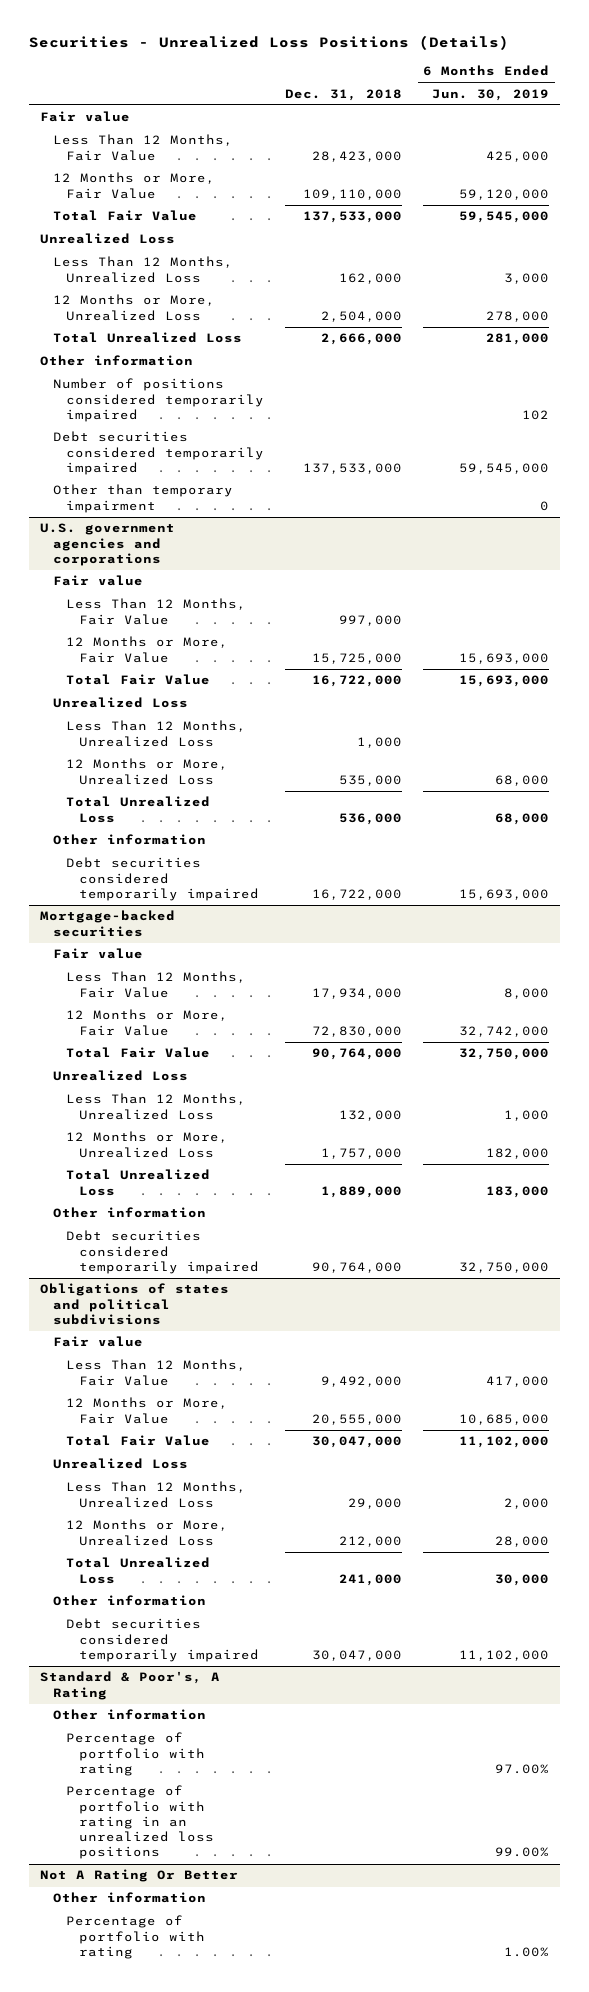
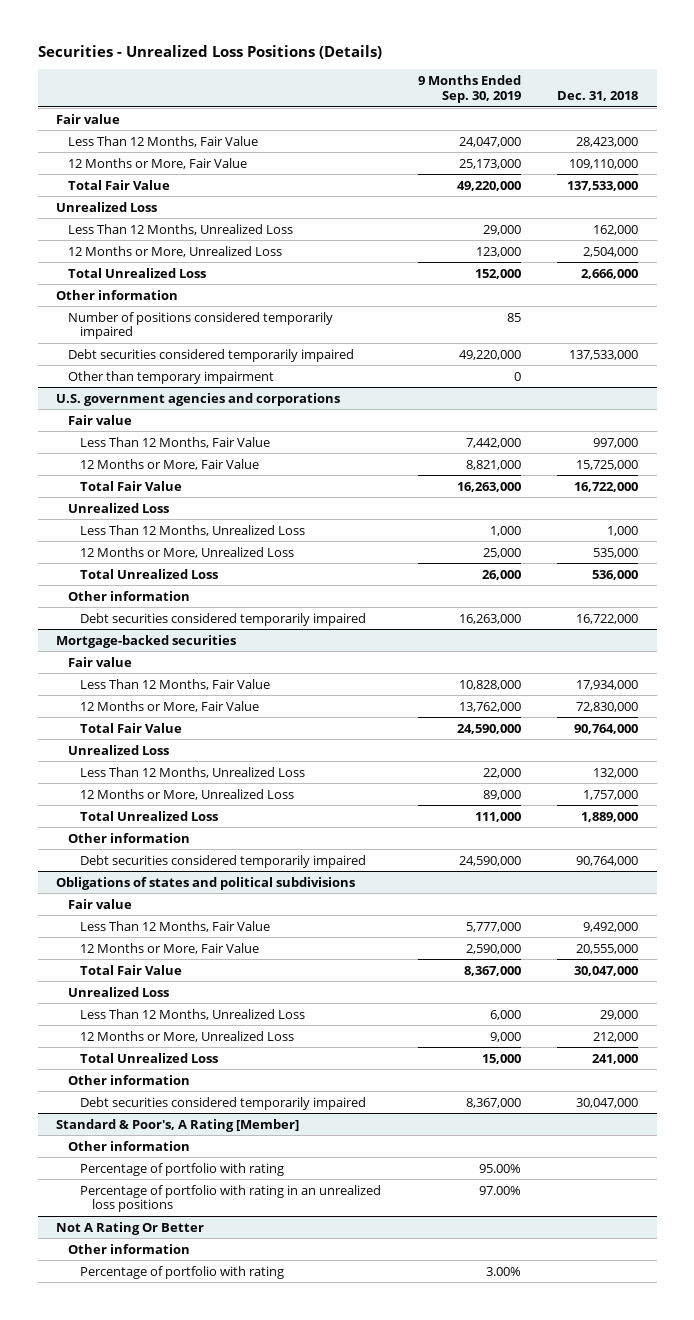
- | Dec. 31, 2018 | 6 Months Ended Jun. 30, 2019
+ | 9 Months Ended Sep. 30, 2019 | Dec. 31, 2018
- Standard & Poor's, A Rating
+ Standard & Poor's, A Rating [Member]

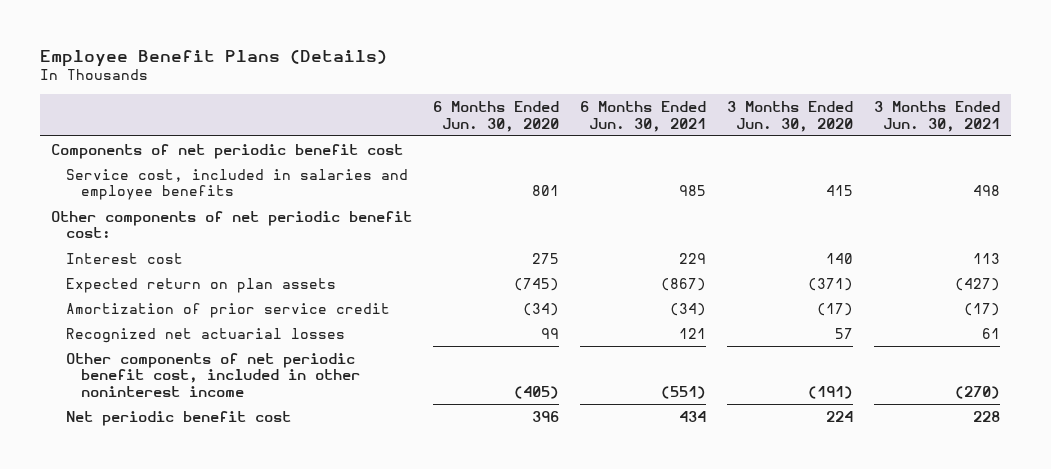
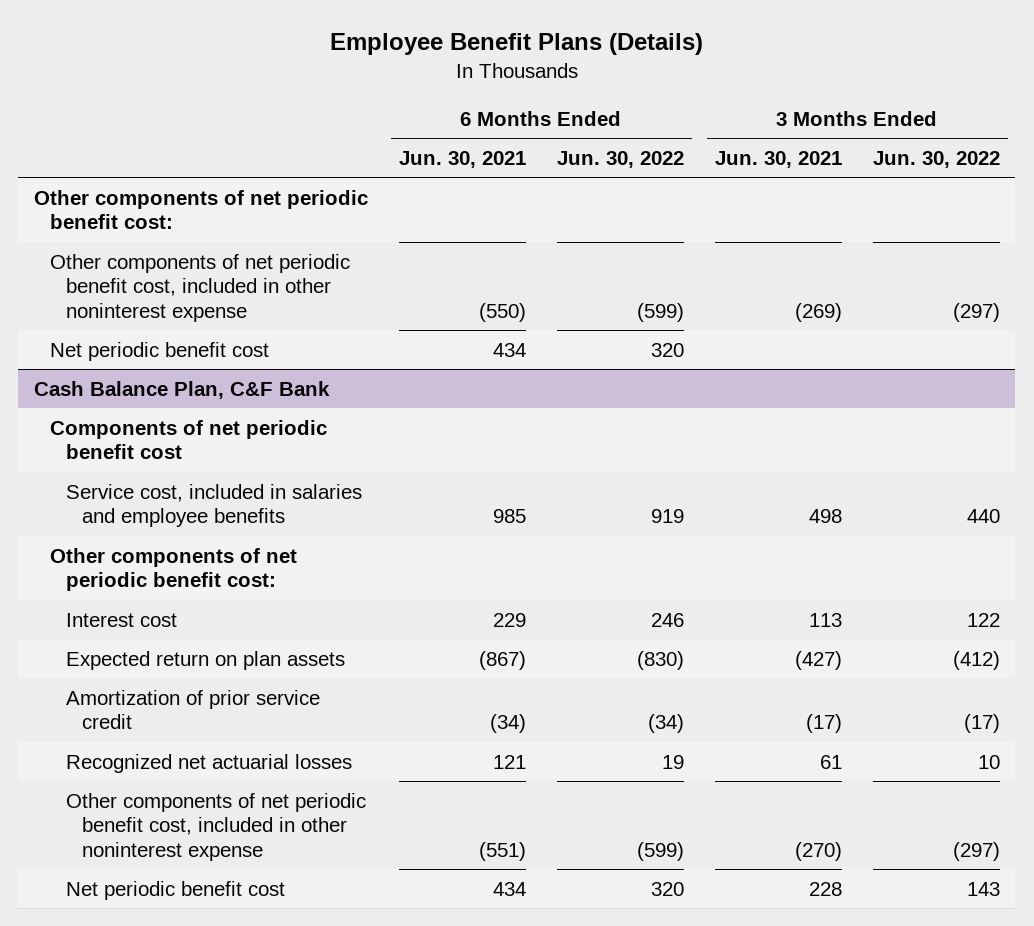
- | 6 Months Ended Jun. 30, 2020 | 6 Months Ended Jun. 30, 2021 | 3 Months Ended Jun. 30, 2020 | 3 Months Ended Jun. 30, 2021
+ | 6 Months Ended Jun. 30, 2021 | 6 Months Ended Jun. 30, 2022 | 3 Months Ended Jun. 30, 2021 | 3 Months Ended Jun. 30, 2022
+ Other components of net periodic benefit cost:
+ Other components of net periodic benefit cost, included in other noninterest expense | (550) | (599) | (269) | (297)
+ Net periodic benefit cost | 434 | 320 | |
+ Cash Balance Plan, C&F Bank
- Other components of net periodic benefit cost, included in other noninterest income | (405) | (551) | (191) | (270)
+ Other components of net periodic benefit cost, included in other noninterest expense | (551) | (599) | (270) | (297)

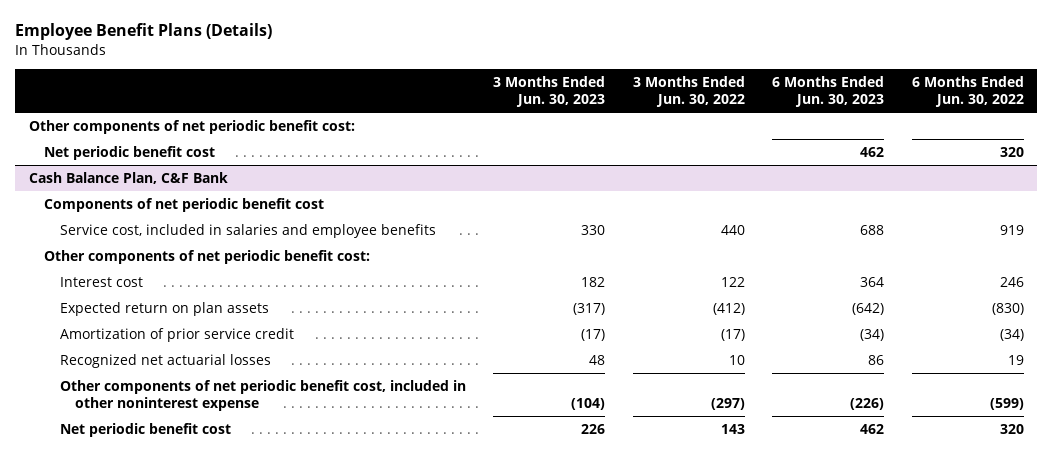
- | 6 Months Ended Jun. 30, 2021 | 6 Months Ended Jun. 30, 2022 | 3 Months Ended Jun. 30, 2021 | 3 Months Ended Jun. 30, 2022
+ | 3 Months Ended Jun. 30, 2023 | 3 Months Ended Jun. 30, 2022 | 6 Months Ended Jun. 30, 2023 | 6 Months Ended Jun. 30, 2022
- Other components of net periodic benefit cost, included in other noninterest expense | (550) | (599) | (269) | (297)

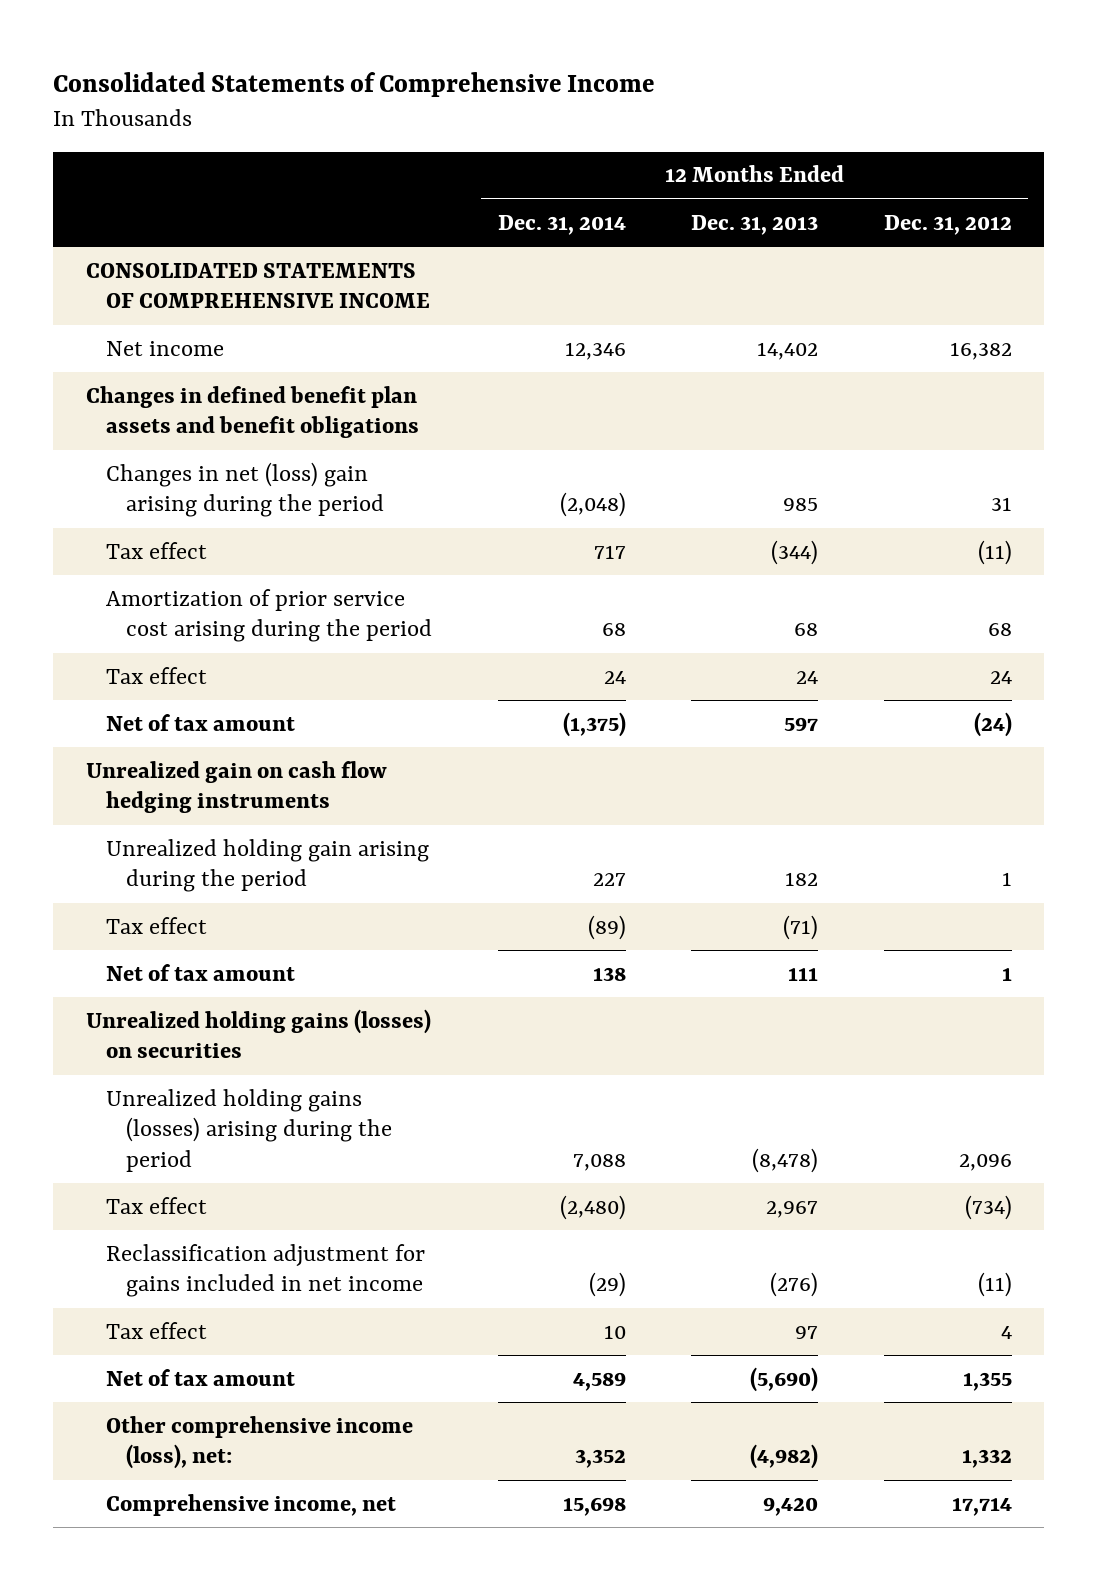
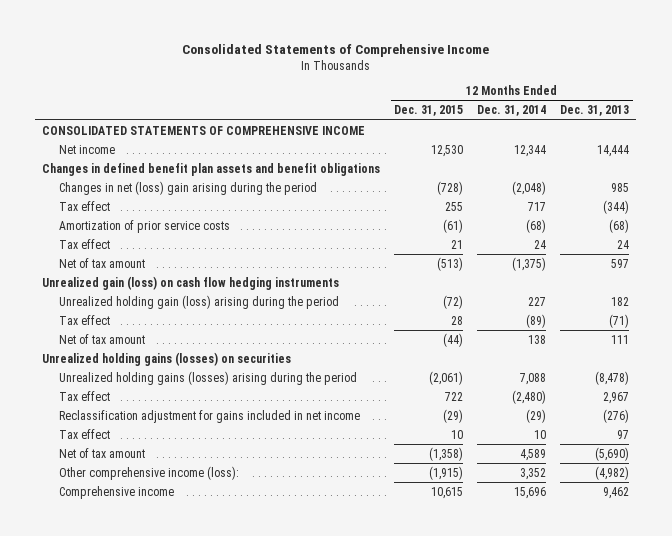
- | 12 Months Ended Dec. 31, 2014 | 12 Months Ended Dec. 31, 2013 | 12 Months Ended Dec. 31, 2012
+ | 12 Months Ended Dec. 31, 2015 | 12 Months Ended Dec. 31, 2014 | 12 Months Ended Dec. 31, 2013
- Net income | 12,346 | 14,402 | 16,382
+ Net income | 12,530 | 12,344 | 14,444
- Amortization of prior service cost arising during the period | 68 | 68 | 68
+ Amortization of prior service costs | (61) | (68) | (68)
- Unrealized gain on cash flow hedging instruments
- Unrealized holding gain arising during the period | 227 | 182 | 1
+ Unrealized gain (loss) on cash flow hedging instruments
+ Unrealized holding gain (loss) arising during the period | (72) | 227 | 182
- Other comprehensive income (loss), net: | 3,352 | (4,982) | 1,332
- Comprehensive income, net | 15,698 | 9,420 | 17,714
+ Other comprehensive income (loss): | (1,915) | 3,352 | (4,982)
+ Comprehensive income | 10,615 | 15,696 | 9,462

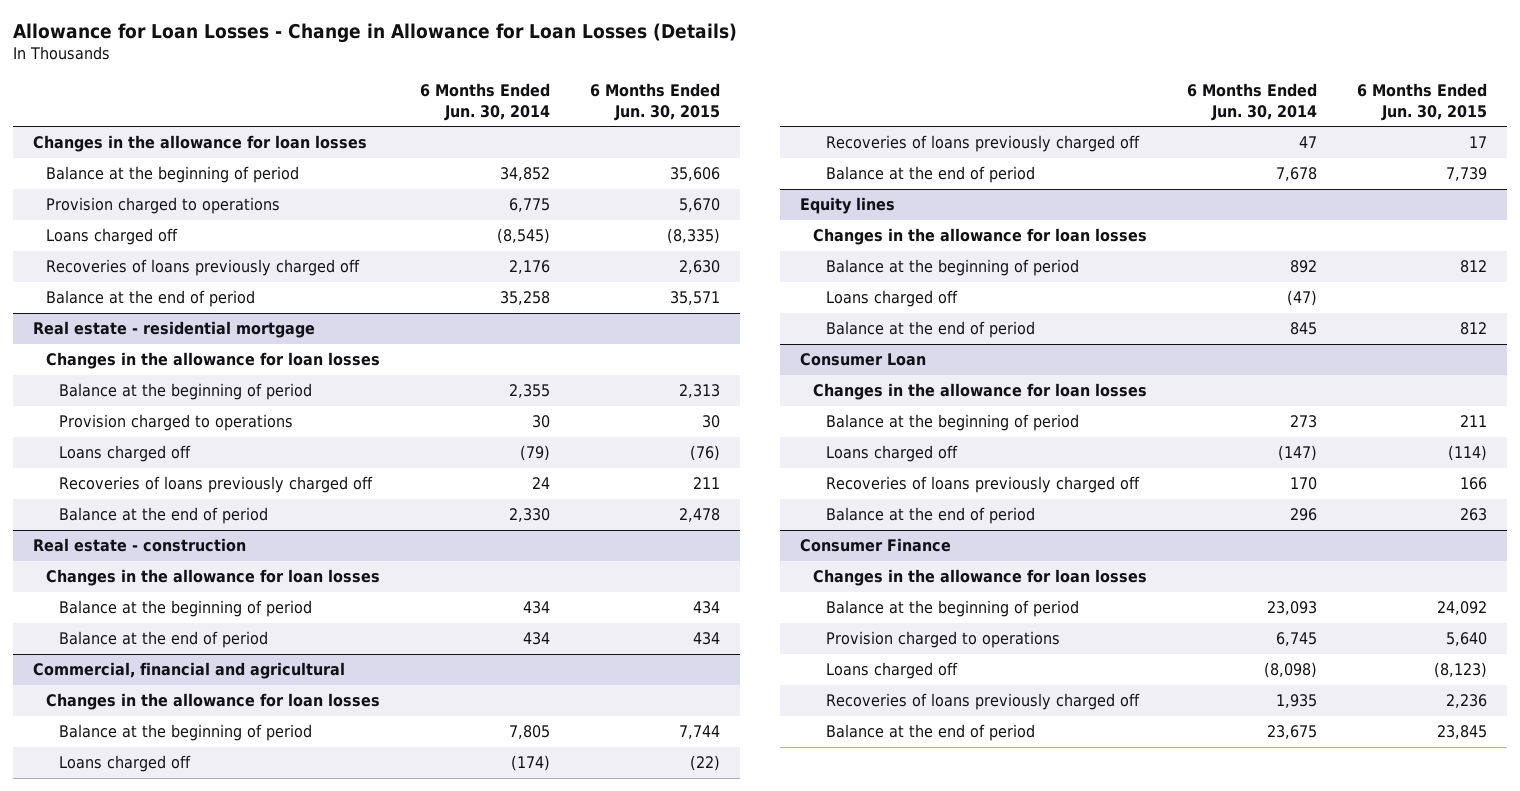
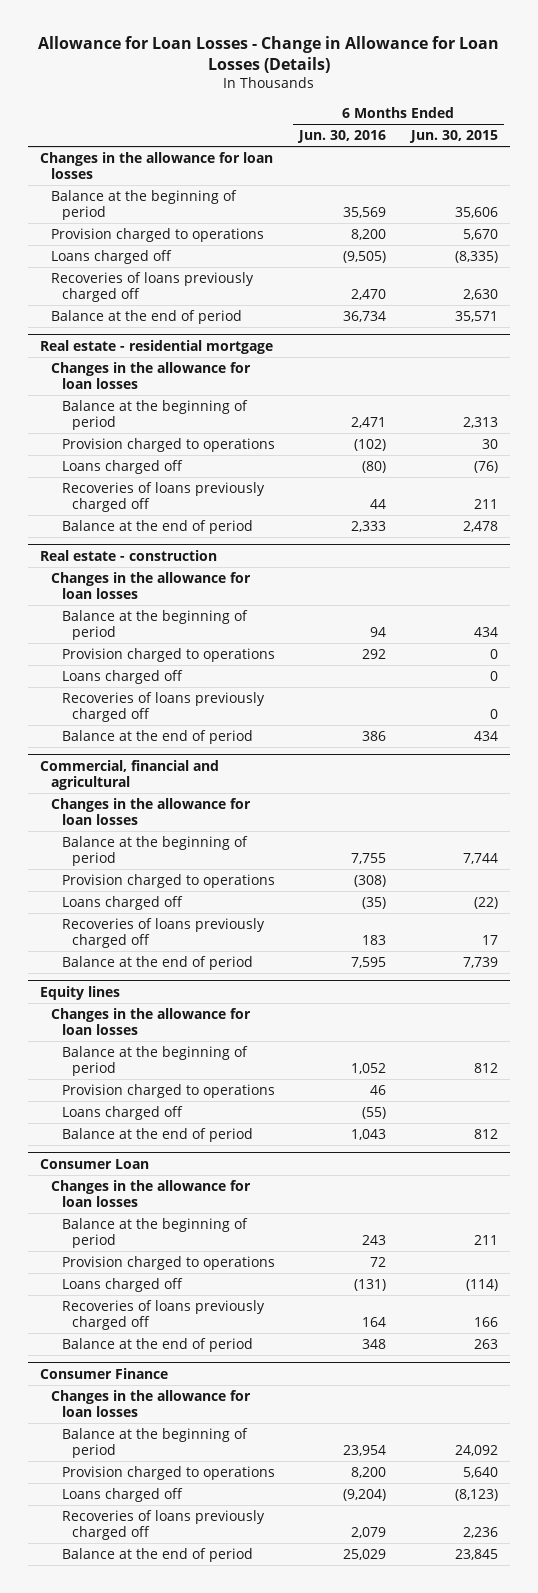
- | 6 Months Ended Jun. 30, 2014 | 6 Months Ended Jun. 30, 2015
+ | 6 Months Ended Jun. 30, 2016 | 6 Months Ended Jun. 30, 2015
@ Real estate - construction
+ Provision charged to operations | 292 | 0
+ Loans charged off | | 0
+ Recoveries of loans previously charged off | | 0
@ Commercial, financial and agricultural
+ Provision charged to operations | (308) |
@ Equity lines
+ Provision charged to operations | 46 |
@ Consumer Loan
+ Provision charged to operations | 72 |

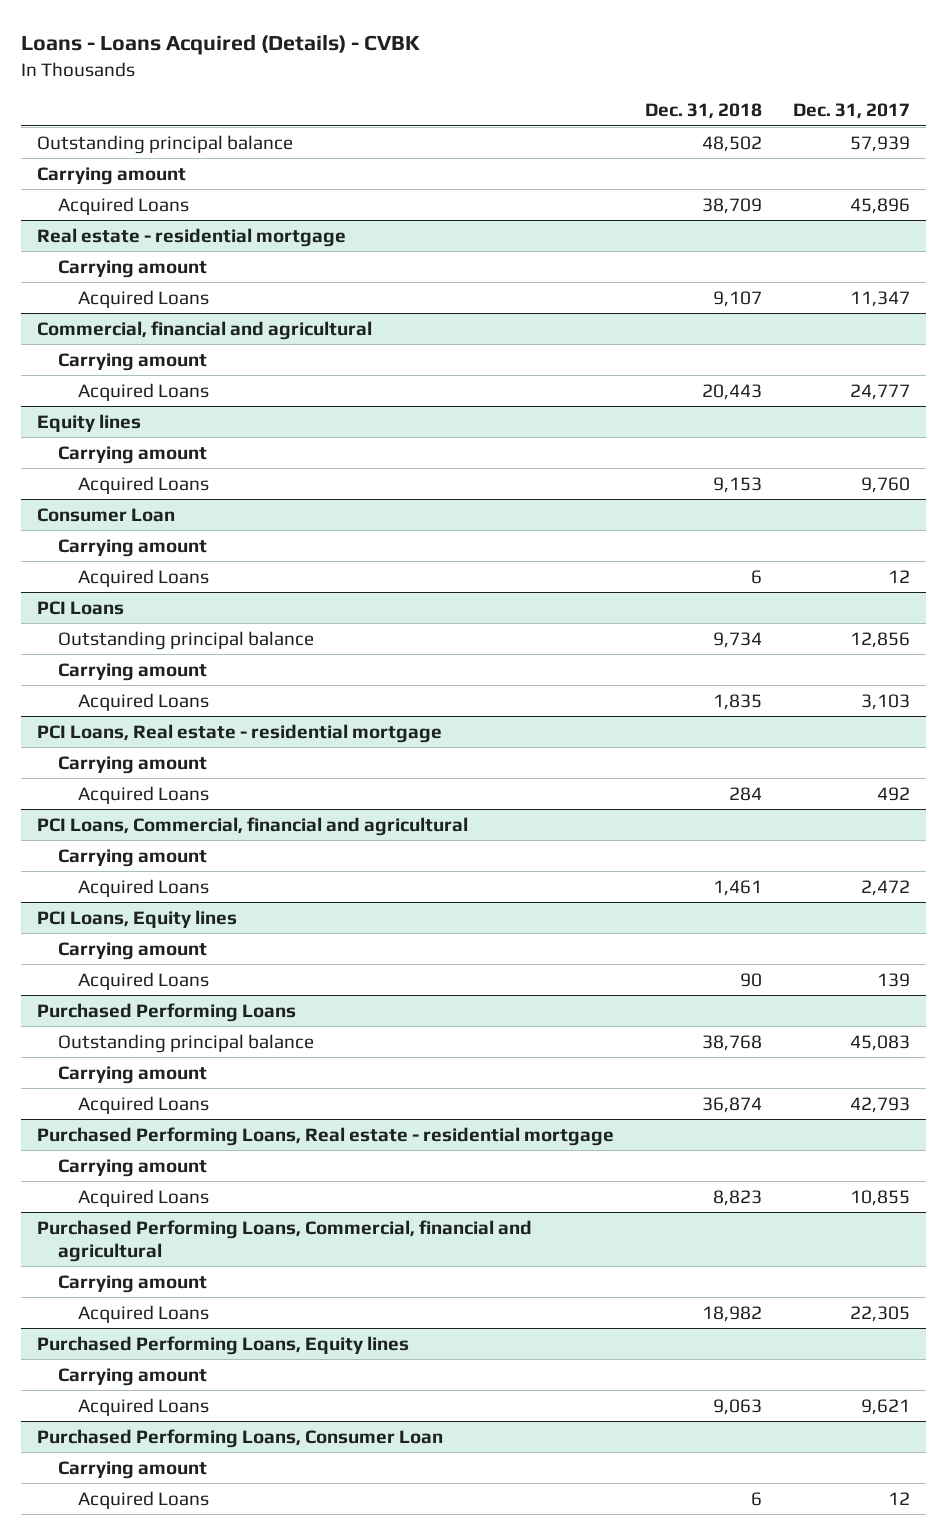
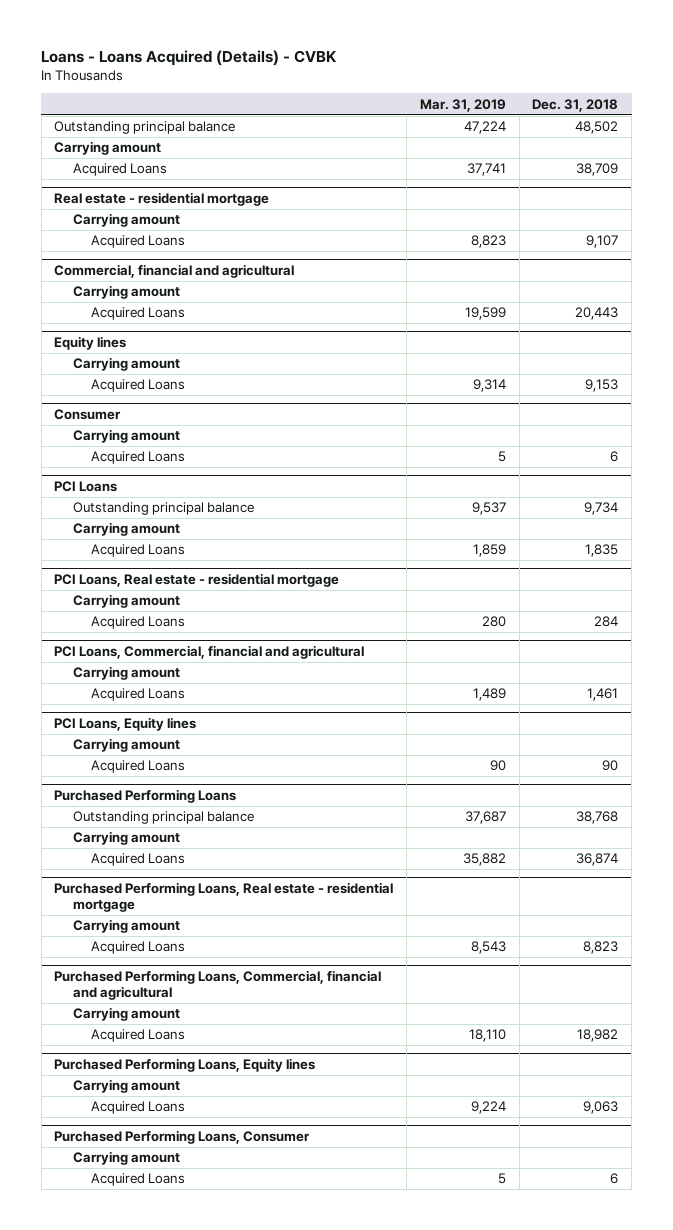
- | Dec. 31, 2018 | Dec. 31, 2017
+ | Mar. 31, 2019 | Dec. 31, 2018
- Consumer Loan
+ Consumer
- Purchased Performing Loans, Consumer Loan
+ Purchased Performing Loans, Consumer

